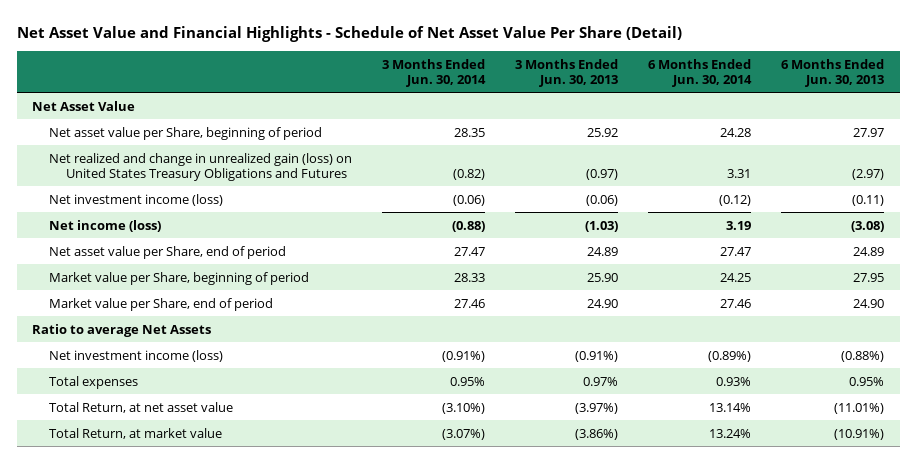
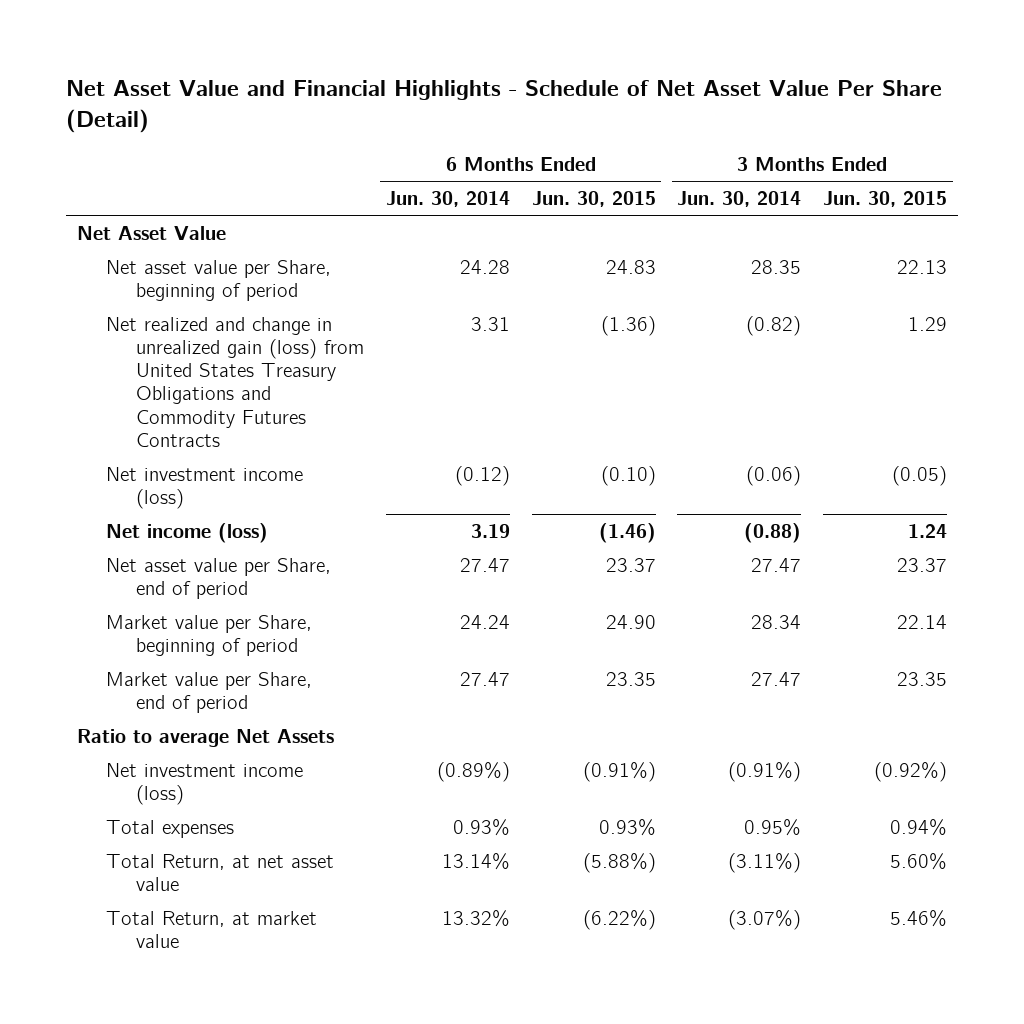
- | 3 Months Ended Jun. 30, 2014 | 3 Months Ended Jun. 30, 2013 | 6 Months Ended Jun. 30, 2014 | 6 Months Ended Jun. 30, 2013
+ | 6 Months Ended Jun. 30, 2014 | 6 Months Ended Jun. 30, 2015 | 3 Months Ended Jun. 30, 2014 | 3 Months Ended Jun. 30, 2015
- Net realized and change in unrealized gain (loss) on United States Treasury Obligations and Futures | (0.82) | (0.97) | 3.31 | (2.97)
+ Net realized and change in unrealized gain (loss) from United States Treasury Obligations and Commodity Futures Contracts | 3.31 | (1.36) | (0.82) | 1.29
- Market value per Share, beginning of period | 28.33 | 25.90 | 24.25 | 27.95
- Market value per Share, end of period | 27.46 | 24.90 | 27.46 | 24.90
+ Market value per Share, beginning of period | 24.24 | 24.90 | 28.34 | 22.14
+ Market value per Share, end of period | 27.47 | 23.35 | 27.47 | 23.35
- Total Return, at net asset value | (3.10%) | (3.97%) | 13.14% | (11.01%)
- Total Return, at market value | (3.07%) | (3.86%) | 13.24% | (10.91%)
+ Total Return, at net asset value | 13.14% | (5.88%) | (3.11%) | 5.60%
+ Total Return, at market value | 13.32% | (6.22%) | (3.07%) | 5.46%

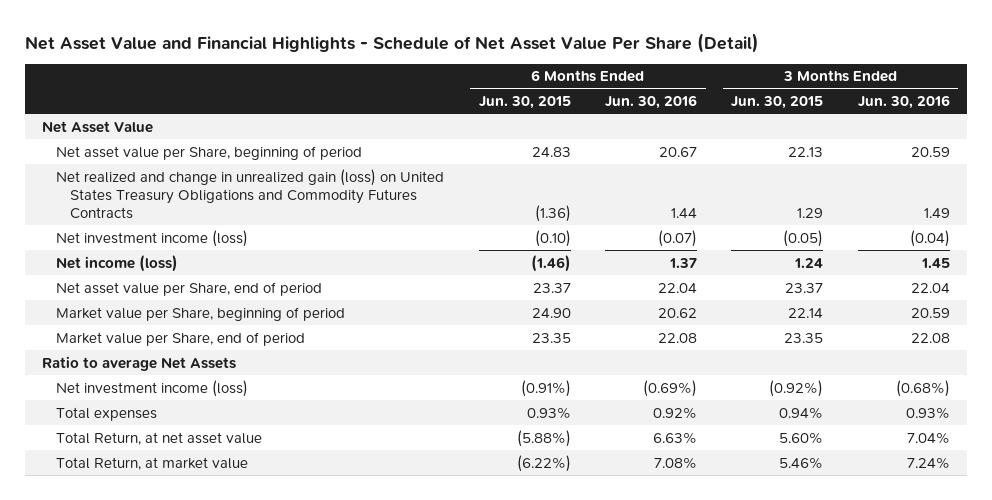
- | 6 Months Ended Jun. 30, 2014 | 6 Months Ended Jun. 30, 2015 | 3 Months Ended Jun. 30, 2014 | 3 Months Ended Jun. 30, 2015
+ | 6 Months Ended Jun. 30, 2015 | 6 Months Ended Jun. 30, 2016 | 3 Months Ended Jun. 30, 2015 | 3 Months Ended Jun. 30, 2016
- Net realized and change in unrealized gain (loss) from United States Treasury Obligations and Commodity Futures Contracts | 3.31 | (1.36) | (0.82) | 1.29
+ Net realized and change in unrealized gain (loss) on United States Treasury Obligations and Commodity Futures Contracts | (1.36) | 1.44 | 1.29 | 1.49

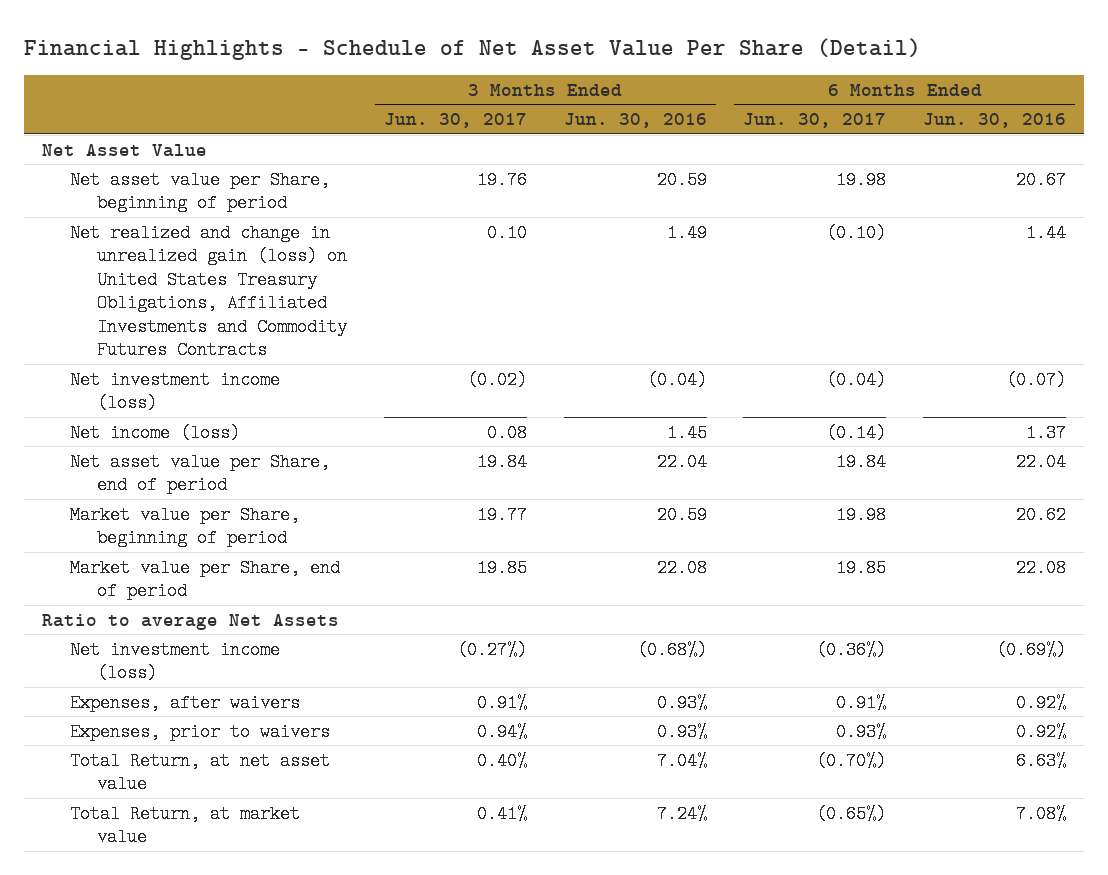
- Net Asset Value and Financial Highlights - Schedule of Net Asset Value Per Share (Detail)
+ Financial Highlights - Schedule of Net Asset Value Per Share (Detail)
- | 6 Months Ended Jun. 30, 2015 | 6 Months Ended Jun. 30, 2016 | 3 Months Ended Jun. 30, 2015 | 3 Months Ended Jun. 30, 2016
+ | 3 Months Ended Jun. 30, 2017 | 3 Months Ended Jun. 30, 2016 | 6 Months Ended Jun. 30, 2017 | 6 Months Ended Jun. 30, 2016
- Net realized and change in unrealized gain (loss) on United States Treasury Obligations and Commodity Futures Contracts | (1.36) | 1.44 | 1.29 | 1.49
+ Net realized and change in unrealized gain (loss) on United States Treasury Obligations, Affiliated Investments and Commodity Futures Contracts | 0.10 | 1.49 | (0.10) | 1.44
- Total expenses | 0.93% | 0.92% | 0.94% | 0.93%
+ Expenses, after waivers | 0.91% | 0.93% | 0.91% | 0.92%
+ Expenses, prior to waivers | 0.94% | 0.93% | 0.93% | 0.92%

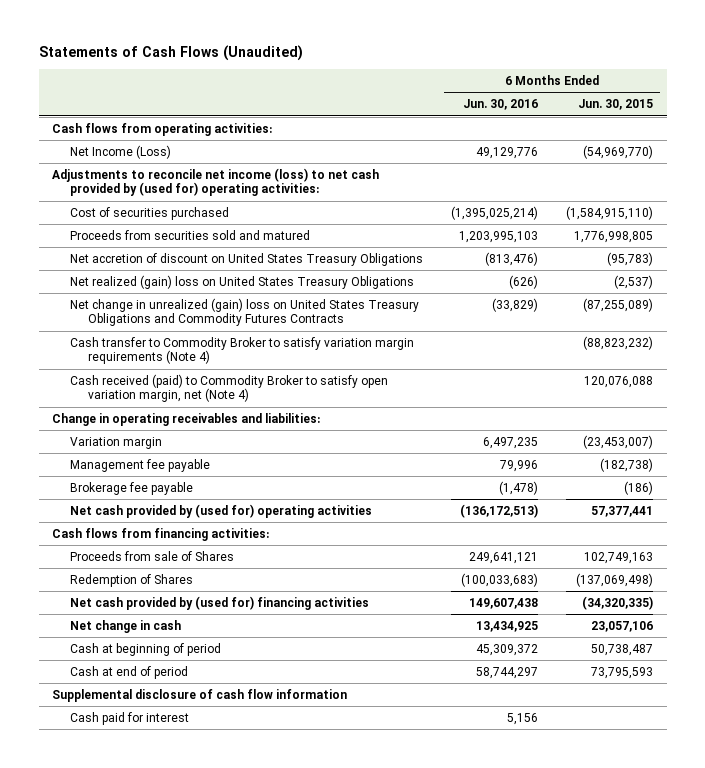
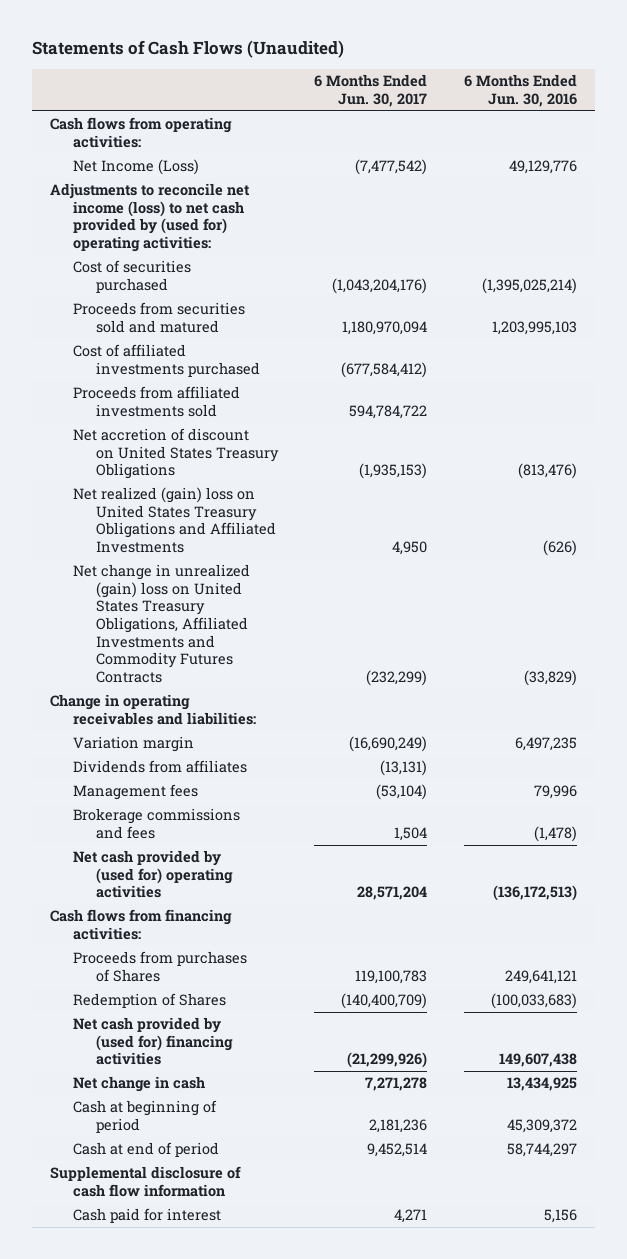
- | 6 Months Ended Jun. 30, 2016 | 6 Months Ended Jun. 30, 2015
+ | 6 Months Ended Jun. 30, 2017 | 6 Months Ended Jun. 30, 2016
+ Cost of affiliated investments purchased | (677,584,412) |
+ Proceeds from affiliated investments sold | 594,784,722 |
- Net realized (gain) loss on United States Treasury Obligations | (626) | (2,537)
- Net change in unrealized (gain) loss on United States Treasury Obligations and Commodity Futures Contracts | (33,829) | (87,255,089)
- Cash transfer to Commodity Broker to satisfy variation margin requirements (Note 4) | | (88,823,232)
- Cash received (paid) to Commodity Broker to satisfy open variation margin, net (Note 4) | | 120,076,088
+ Net realized (gain) loss on United States Treasury Obligations and Affiliated Investments | 4,950 | (626)
+ Net change in unrealized (gain) loss on United States Treasury Obligations, Affiliated Investments and Commodity Futures Contracts | (232,299) | (33,829)
- Management fee payable | 79,996 | (182,738)
- Brokerage fee payable | (1,478) | (186)
+ Dividends from affiliates | (13,131) |
+ Management fees | (53,104) | 79,996
+ Brokerage commissions and fees | 1,504 | (1,478)
- Proceeds from sale of Shares | 249,641,121 | 102,749,163
+ Proceeds from purchases of Shares | 119,100,783 | 249,641,121

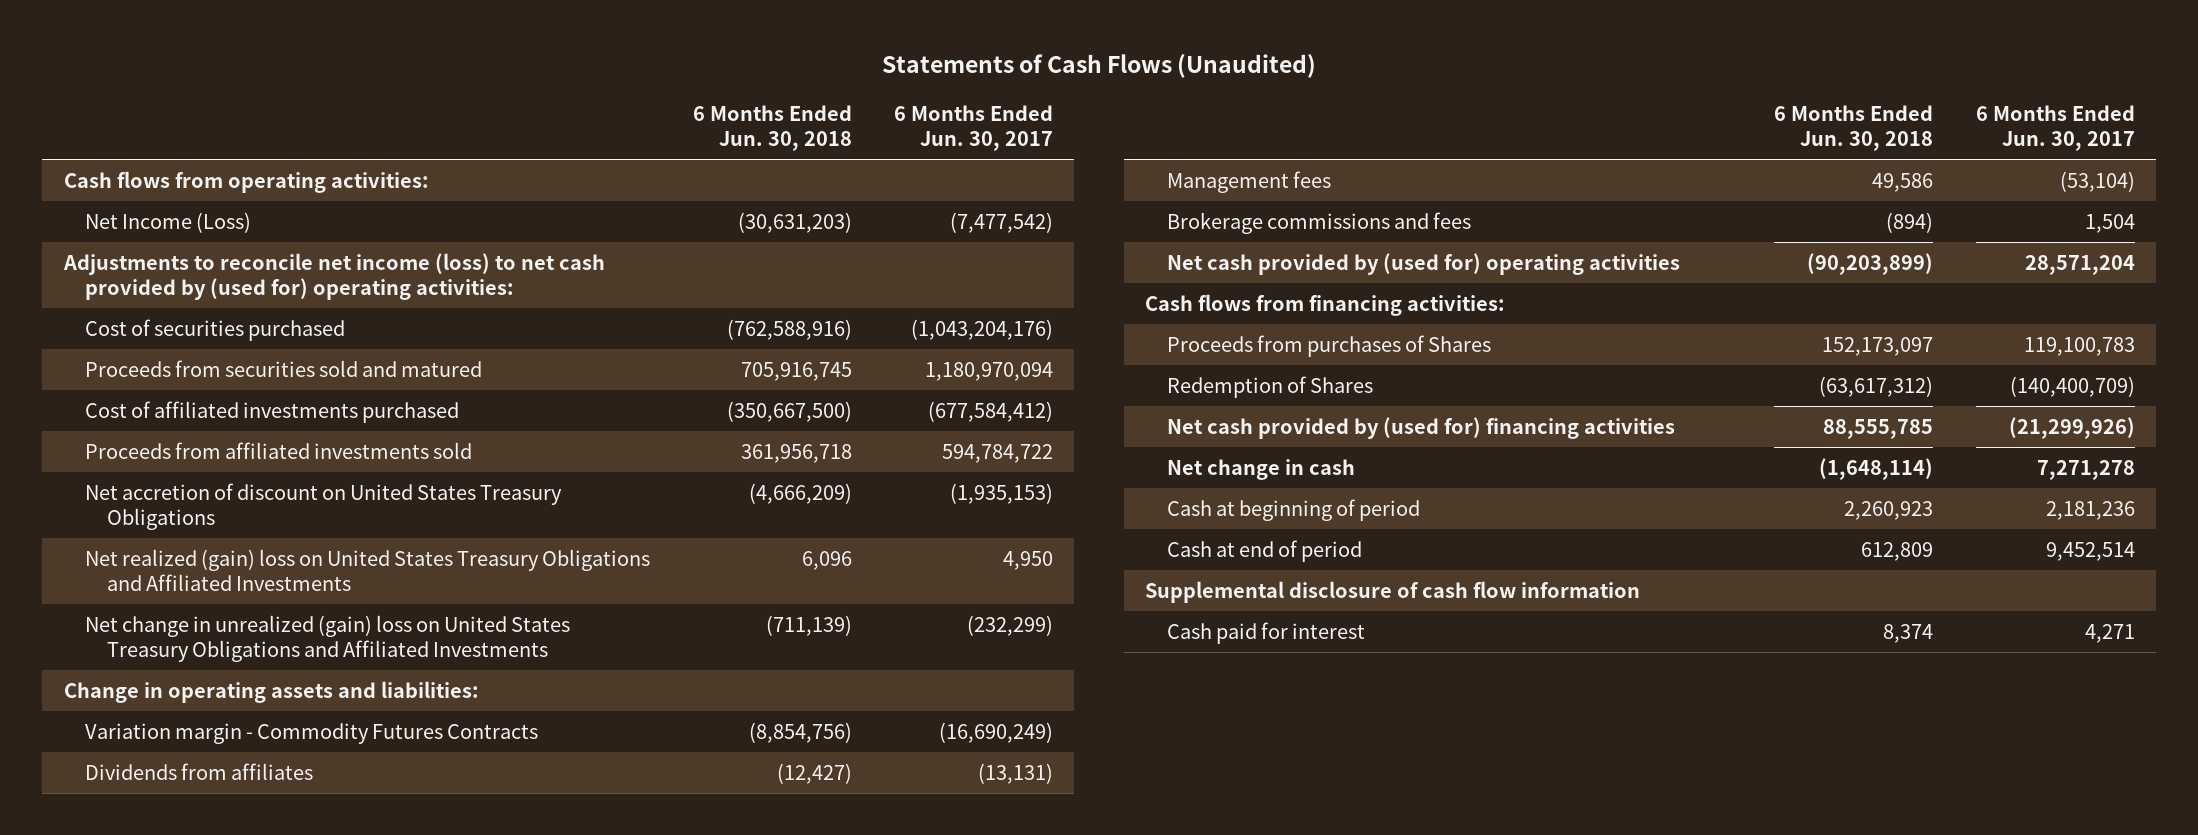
- | 6 Months Ended Jun. 30, 2017 | 6 Months Ended Jun. 30, 2016
+ | 6 Months Ended Jun. 30, 2018 | 6 Months Ended Jun. 30, 2017
- Net change in unrealized (gain) loss on United States Treasury Obligations, Affiliated Investments and Commodity Futures Contracts | (232,299) | (33,829)
- Change in operating receivables and liabilities:
- Variation margin | (16,690,249) | 6,497,235
+ Net change in unrealized (gain) loss on United States Treasury Obligations and Affiliated Investments | (711,139) | (232,299)
+ Change in operating assets and liabilities:
+ Variation margin - Commodity Futures Contracts | (8,854,756) | (16,690,249)

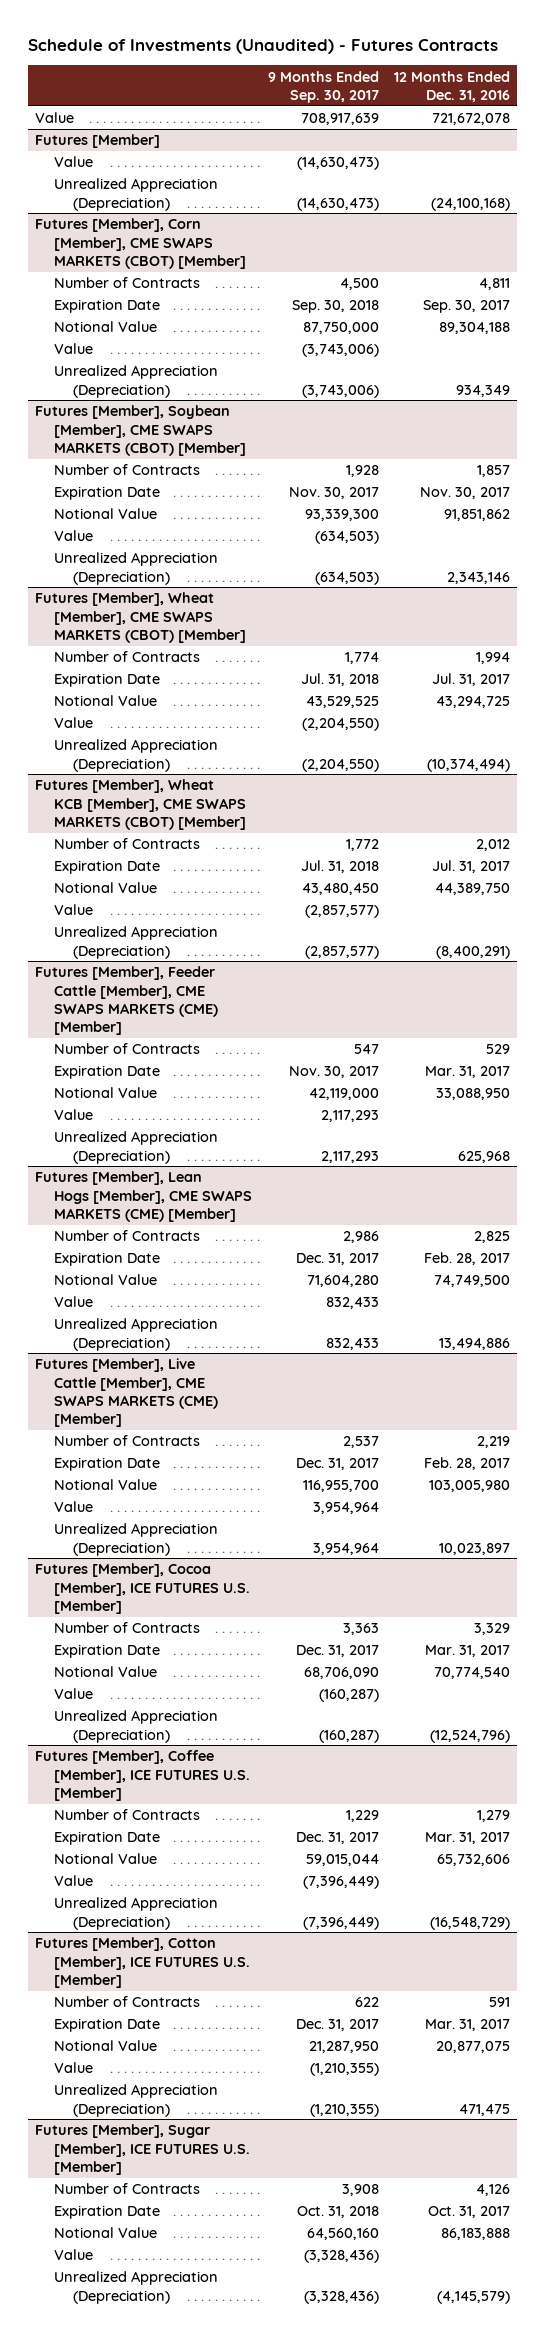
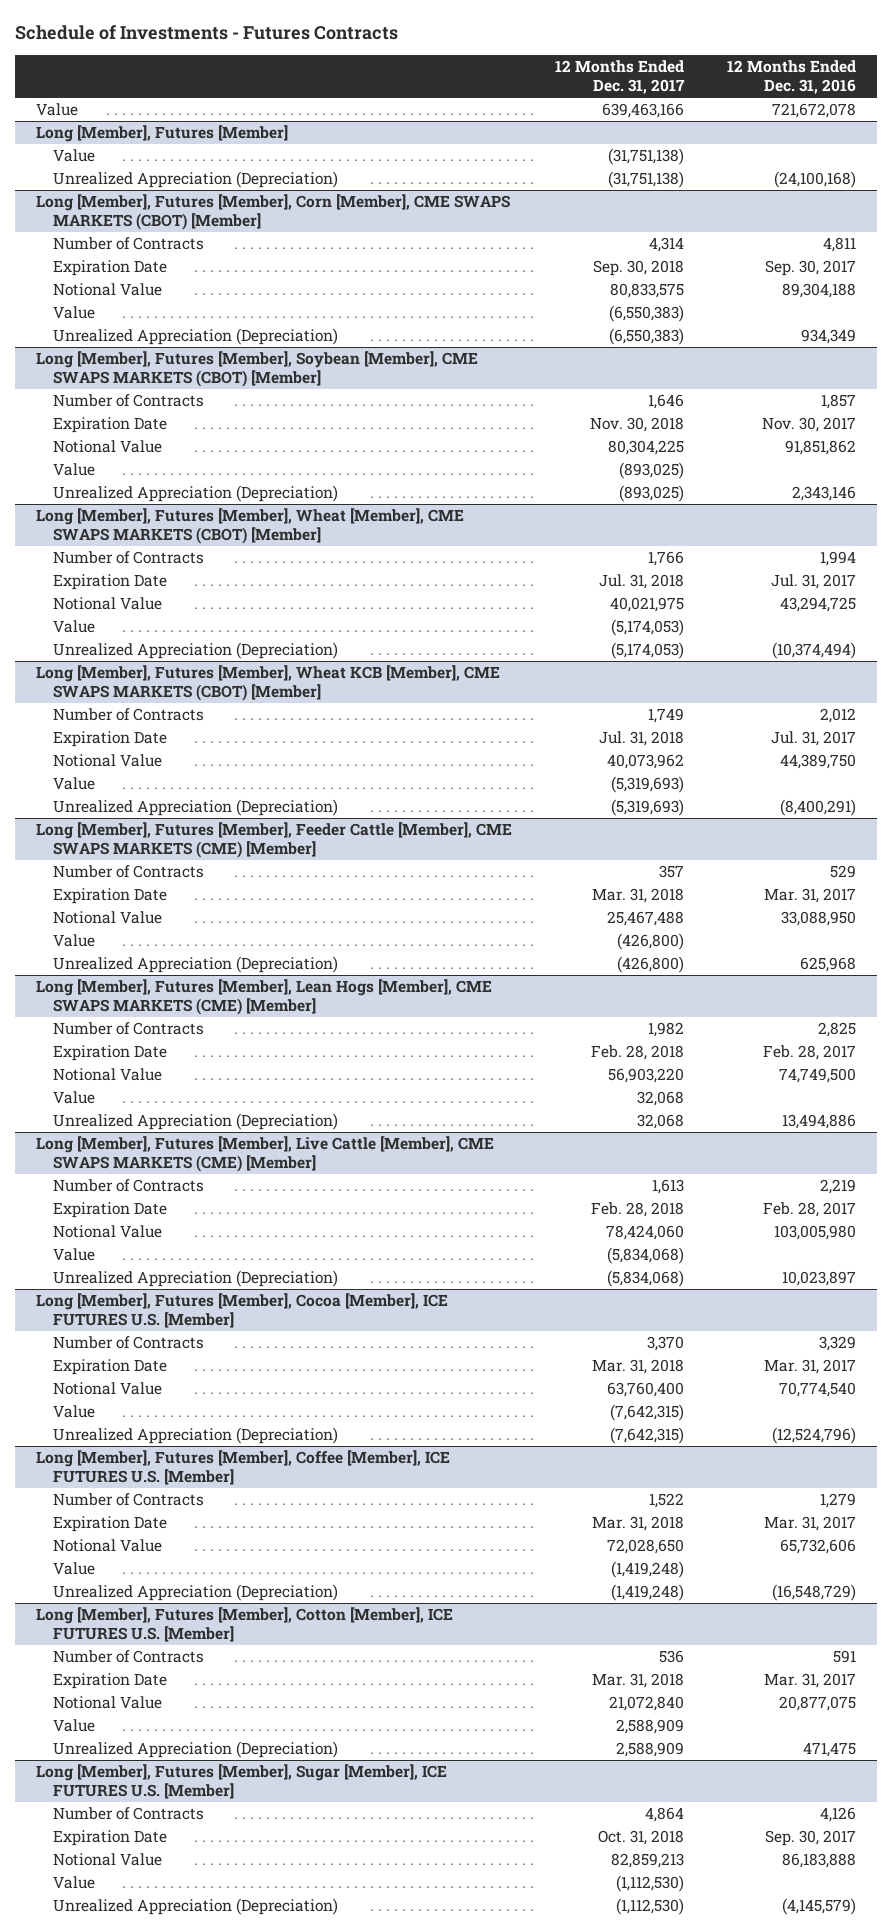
- Schedule of Investments (Unaudited) - Futures Contracts
+ Schedule of Investments - Futures Contracts
- | 9 Months Ended Sep. 30, 2017 | 12 Months Ended Dec. 31, 2016
+ | 12 Months Ended Dec. 31, 2017 | 12 Months Ended Dec. 31, 2016
- Futures [Member]
+ Long [Member], Futures [Member]
- Futures [Member], Corn [Member], CME SWAPS MARKETS (CBOT) [Member]
+ Long [Member], Futures [Member], Corn [Member], CME SWAPS MARKETS (CBOT) [Member]
- Futures [Member], Soybean [Member], CME SWAPS MARKETS (CBOT) [Member]
+ Long [Member], Futures [Member], Soybean [Member], CME SWAPS MARKETS (CBOT) [Member]
- Futures [Member], Wheat [Member], CME SWAPS MARKETS (CBOT) [Member]
+ Long [Member], Futures [Member], Wheat [Member], CME SWAPS MARKETS (CBOT) [Member]
- Futures [Member], Wheat KCB [Member], CME SWAPS MARKETS (CBOT) [Member]
+ Long [Member], Futures [Member], Wheat KCB [Member], CME SWAPS MARKETS (CBOT) [Member]
- Futures [Member], Feeder Cattle [Member], CME SWAPS MARKETS (CME) [Member]
+ Long [Member], Futures [Member], Feeder Cattle [Member], CME SWAPS MARKETS (CME) [Member]
- Futures [Member], Lean Hogs [Member], CME SWAPS MARKETS (CME) [Member]
+ Long [Member], Futures [Member], Lean Hogs [Member], CME SWAPS MARKETS (CME) [Member]
- Futures [Member], Live Cattle [Member], CME SWAPS MARKETS (CME) [Member]
+ Long [Member], Futures [Member], Live Cattle [Member], CME SWAPS MARKETS (CME) [Member]
- Futures [Member], Cocoa [Member], ICE FUTURES U.S. [Member]
+ Long [Member], Futures [Member], Cocoa [Member], ICE FUTURES U.S. [Member]
- Futures [Member], Coffee [Member], ICE FUTURES U.S. [Member]
+ Long [Member], Futures [Member], Coffee [Member], ICE FUTURES U.S. [Member]
- Futures [Member], Cotton [Member], ICE FUTURES U.S. [Member]
+ Long [Member], Futures [Member], Cotton [Member], ICE FUTURES U.S. [Member]
- Futures [Member], Sugar [Member], ICE FUTURES U.S. [Member]
+ Long [Member], Futures [Member], Sugar [Member], ICE FUTURES U.S. [Member]
- Expiration Date | Oct. 31, 2018 | Oct. 31, 2017
+ Expiration Date | Oct. 31, 2018 | Sep. 30, 2017

